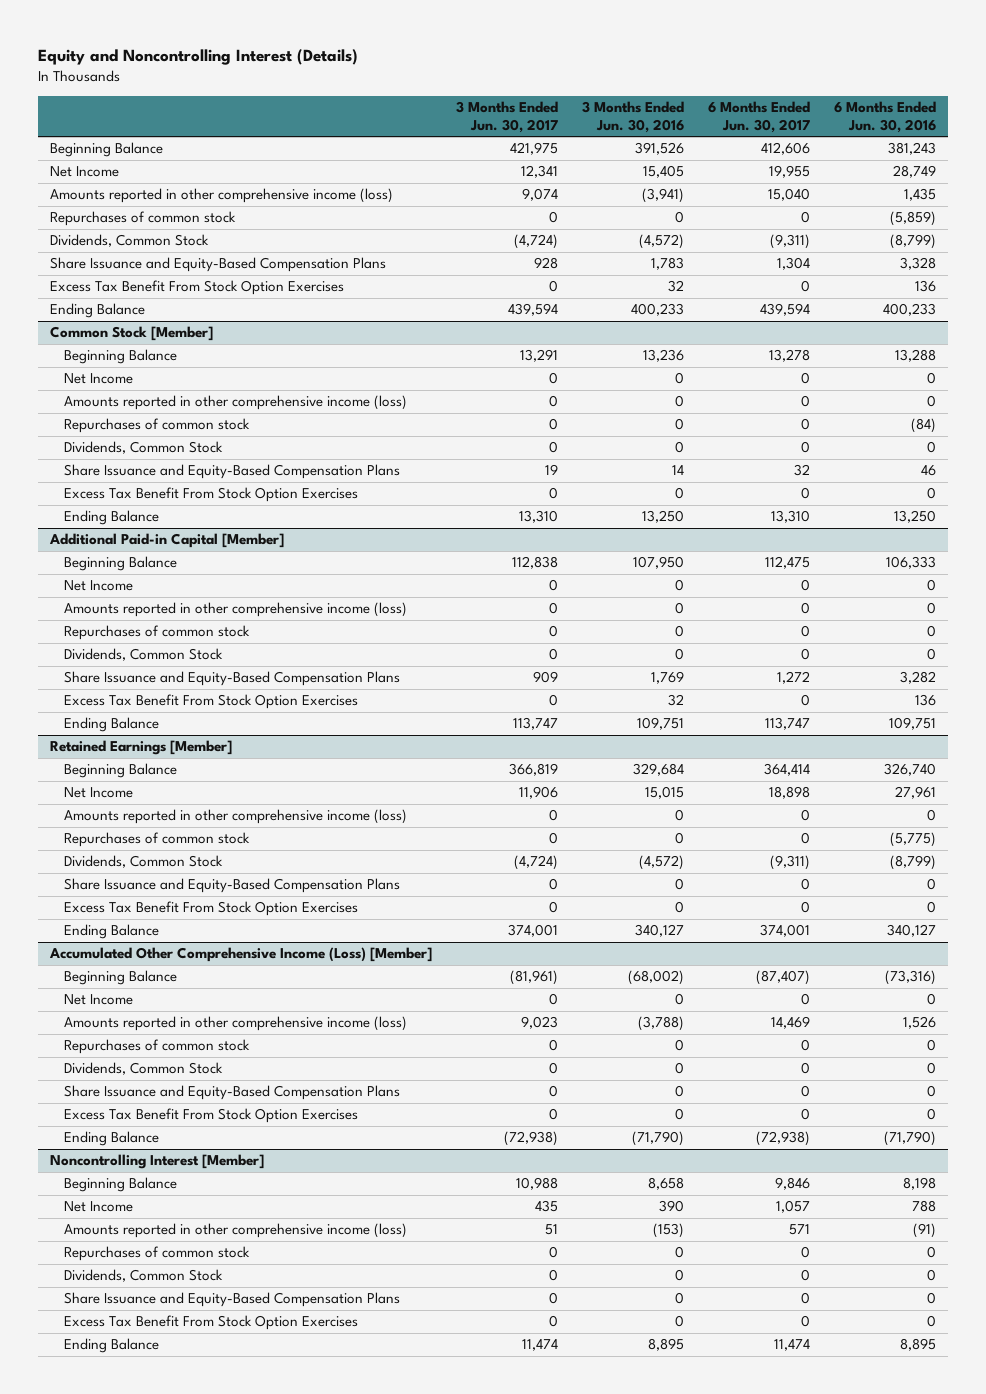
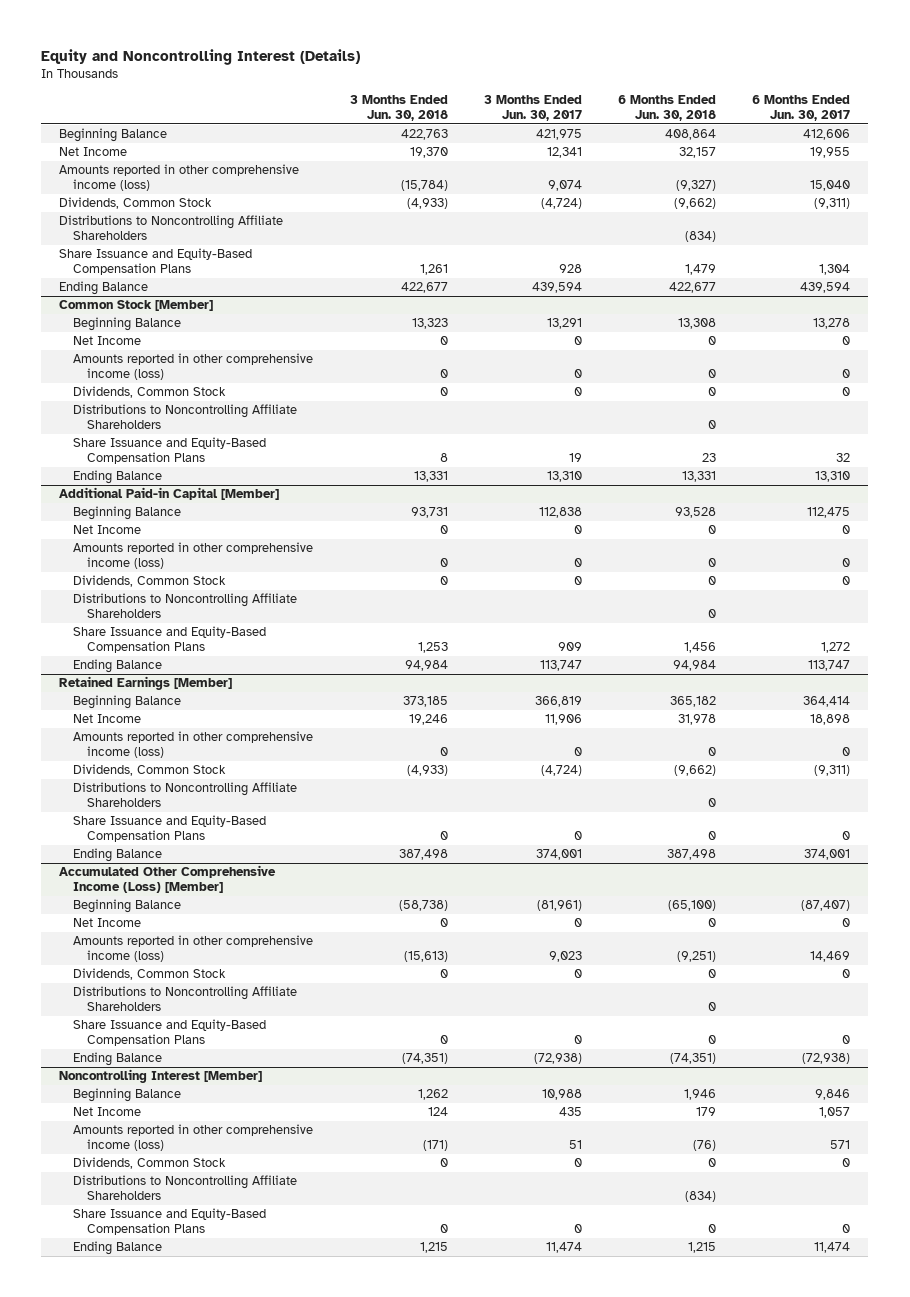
- | 3 Months Ended Jun. 30, 2017 | 3 Months Ended Jun. 30, 2016 | 6 Months Ended Jun. 30, 2017 | 6 Months Ended Jun. 30, 2016
+ | 3 Months Ended Jun. 30, 2018 | 3 Months Ended Jun. 30, 2017 | 6 Months Ended Jun. 30, 2018 | 6 Months Ended Jun. 30, 2017
- Repurchases of common stock | 0 | 0 | 0 | (5,859)
+ Distributions to Noncontrolling Affiliate Shareholders | | | (834) |
- Excess Tax Benefit From Stock Option Exercises | 0 | 32 | 0 | 136
@ Common Stock [Member]
- Repurchases of common stock | 0 | 0 | 0 | (84)
+ Distributions to Noncontrolling Affiliate Shareholders | | | 0 |
- Excess Tax Benefit From Stock Option Exercises | 0 | 0 | 0 | 0
@ Additional Paid-in Capital [Member]
- Repurchases of common stock | 0 | 0 | 0 | 0
+ Distributions to Noncontrolling Affiliate Shareholders | | | 0 |
- Excess Tax Benefit From Stock Option Exercises | 0 | 32 | 0 | 136
@ Retained Earnings [Member]
- Repurchases of common stock | 0 | 0 | 0 | (5,775)
+ Distributions to Noncontrolling Affiliate Shareholders | | | 0 |
- Excess Tax Benefit From Stock Option Exercises | 0 | 0 | 0 | 0
@ Accumulated Other Comprehensive Income (Loss) [Member]
- Repurchases of common stock | 0 | 0 | 0 | 0
+ Distributions to Noncontrolling Affiliate Shareholders | | | 0 |
- Excess Tax Benefit From Stock Option Exercises | 0 | 0 | 0 | 0
@ Noncontrolling Interest [Member]
- Repurchases of common stock | 0 | 0 | 0 | 0
+ Distributions to Noncontrolling Affiliate Shareholders | | | (834) |
- Excess Tax Benefit From Stock Option Exercises | 0 | 0 | 0 | 0

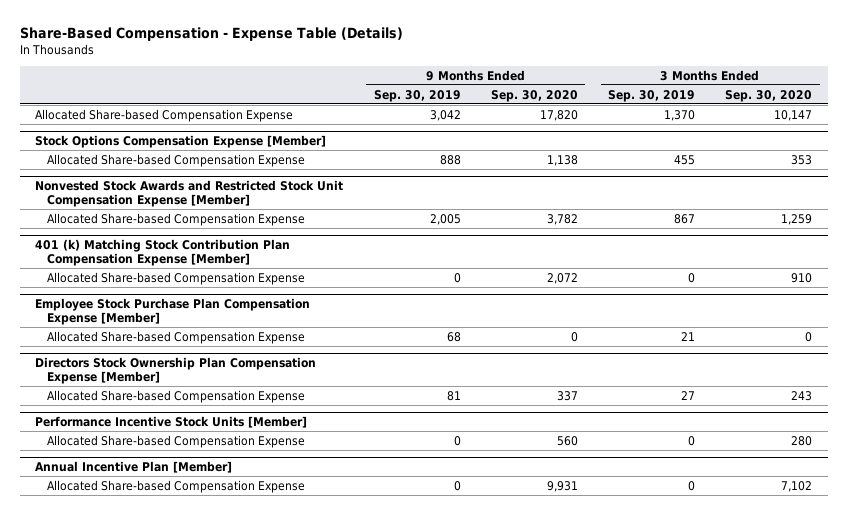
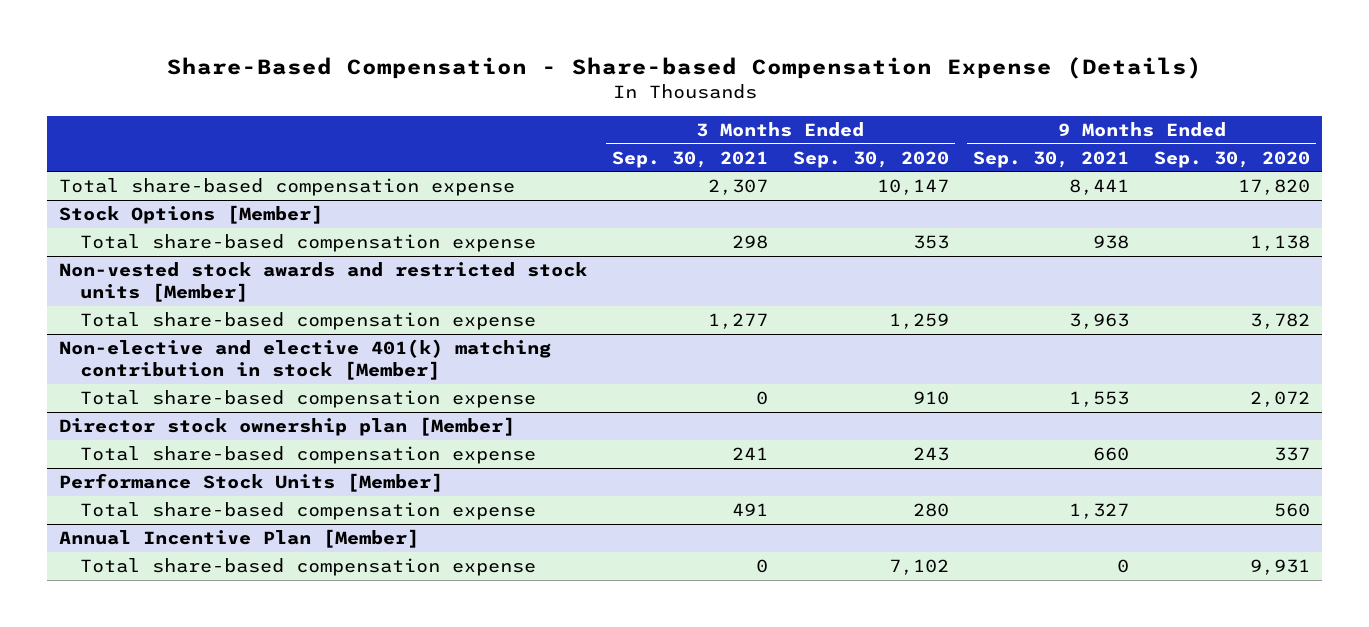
- Share-Based Compensation - Expense Table (Details)
+ Share-Based Compensation - Share-based Compensation Expense (Details)
- | 9 Months Ended Sep. 30, 2019 | 9 Months Ended Sep. 30, 2020 | 3 Months Ended Sep. 30, 2019 | 3 Months Ended Sep. 30, 2020
+ | 3 Months Ended Sep. 30, 2021 | 3 Months Ended Sep. 30, 2020 | 9 Months Ended Sep. 30, 2021 | 9 Months Ended Sep. 30, 2020
- Allocated Share-based Compensation Expense | 3,042 | 17,820 | 1,370 | 10,147
- Stock Options Compensation Expense [Member]
- Allocated Share-based Compensation Expense | 888 | 1,138 | 455 | 353
- Nonvested Stock Awards and Restricted Stock Unit Compensation Expense [Member]
- Allocated Share-based Compensation Expense | 2,005 | 3,782 | 867 | 1,259
- 401 (k) Matching Stock Contribution Plan Compensation Expense [Member]
- Allocated Share-based Compensation Expense | 0 | 2,072 | 0 | 910
- Employee Stock Purchase Plan Compensation Expense [Member]
- Allocated Share-based Compensation Expense | 68 | 0 | 21 | 0
- Directors Stock Ownership Plan Compensation Expense [Member]
- Allocated Share-based Compensation Expense | 81 | 337 | 27 | 243
- Performance Incentive Stock Units [Member]
- Allocated Share-based Compensation Expense | 0 | 560 | 0 | 280
+ Total share-based compensation expense | 2,307 | 10,147 | 8,441 | 17,820
+ Stock Options [Member]
+ Total share-based compensation expense | 298 | 353 | 938 | 1,138
+ Non-vested stock awards and restricted stock units [Member]
+ Total share-based compensation expense | 1,277 | 1,259 | 3,963 | 3,782
+ Non-elective and elective 401(k) matching contribution in stock [Member]
+ Total share-based compensation expense | 0 | 910 | 1,553 | 2,072
+ Director stock ownership plan [Member]
+ Total share-based compensation expense | 241 | 243 | 660 | 337
+ Performance Stock Units [Member]
+ Total share-based compensation expense | 491 | 280 | 1,327 | 560
@ Annual Incentive Plan [Member]
- Allocated Share-based Compensation Expense | 0 | 9,931 | 0 | 7,102
+ Total share-based compensation expense | 0 | 7,102 | 0 | 9,931

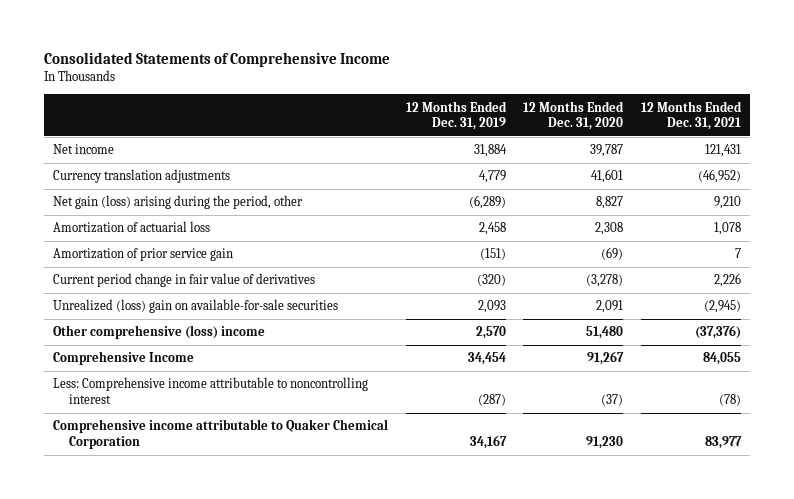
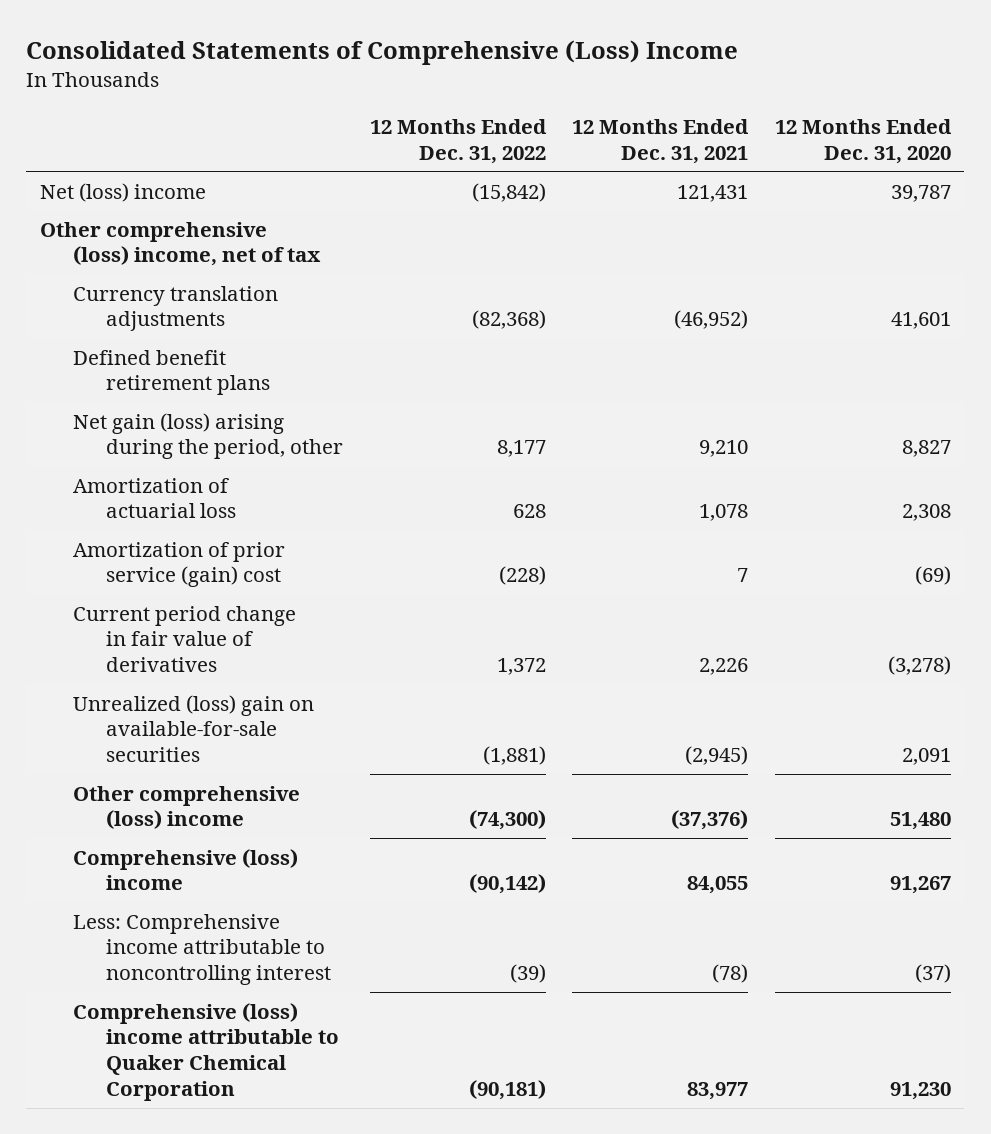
- Consolidated Statements of Comprehensive Income
+ Consolidated Statements of Comprehensive (Loss) Income
- | 12 Months Ended Dec. 31, 2019 | 12 Months Ended Dec. 31, 2020 | 12 Months Ended Dec. 31, 2021
+ | 12 Months Ended Dec. 31, 2022 | 12 Months Ended Dec. 31, 2021 | 12 Months Ended Dec. 31, 2020
- Net income | 31,884 | 39,787 | 121,431
+ Net (loss) income | (15,842) | 121,431 | 39,787
+ Other comprehensive (loss) income, net of tax
+ Defined benefit retirement plans
- Amortization of prior service gain | (151) | (69) | 7
+ Amortization of prior service (gain) cost | (228) | 7 | (69)
- Comprehensive Income | 34,454 | 91,267 | 84,055
+ Comprehensive (loss) income | (90,142) | 84,055 | 91,267
- Comprehensive income attributable to Quaker Chemical Corporation | 34,167 | 91,230 | 83,977
+ Comprehensive (loss) income attributable to Quaker Chemical Corporation | (90,181) | 83,977 | 91,230

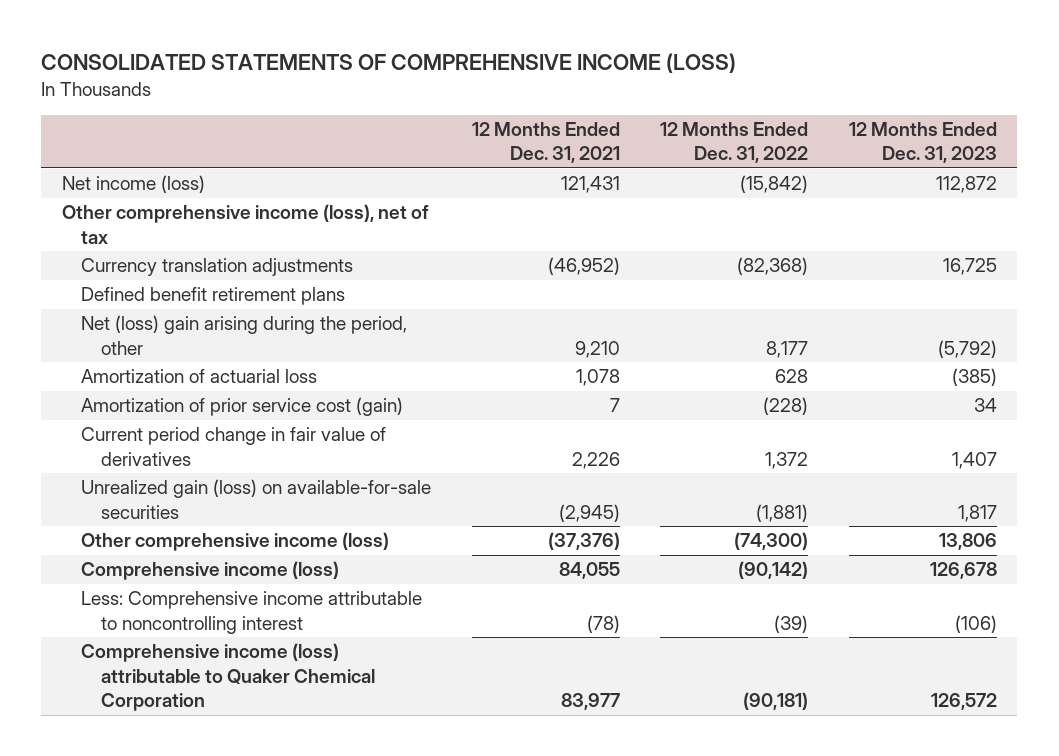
- Consolidated Statements of Comprehensive (Loss) Income
+ CONSOLIDATED STATEMENTS OF COMPREHENSIVE INCOME (LOSS)
- | 12 Months Ended Dec. 31, 2022 | 12 Months Ended Dec. 31, 2021 | 12 Months Ended Dec. 31, 2020
+ | 12 Months Ended Dec. 31, 2021 | 12 Months Ended Dec. 31, 2022 | 12 Months Ended Dec. 31, 2023
- Net (loss) income | (15,842) | 121,431 | 39,787
- Other comprehensive (loss) income, net of tax
+ Net income (loss) | 121,431 | (15,842) | 112,872
+ Other comprehensive income (loss), net of tax
- Net gain (loss) arising during the period, other | 8,177 | 9,210 | 8,827
+ Net (loss) gain arising during the period, other | 9,210 | 8,177 | (5,792)
- Amortization of prior service (gain) cost | (228) | 7 | (69)
+ Amortization of prior service cost (gain) | 7 | (228) | 34
- Unrealized (loss) gain on available-for-sale securities | (1,881) | (2,945) | 2,091
- Other comprehensive (loss) income | (74,300) | (37,376) | 51,480
- Comprehensive (loss) income | (90,142) | 84,055 | 91,267
+ Unrealized gain (loss) on available-for-sale securities | (2,945) | (1,881) | 1,817
+ Other comprehensive income (loss) | (37,376) | (74,300) | 13,806
+ Comprehensive income (loss) | 84,055 | (90,142) | 126,678
- Comprehensive (loss) income attributable to Quaker Chemical Corporation | (90,181) | 83,977 | 91,230
+ Comprehensive income (loss) attributable to Quaker Chemical Corporation | 83,977 | (90,181) | 126,572

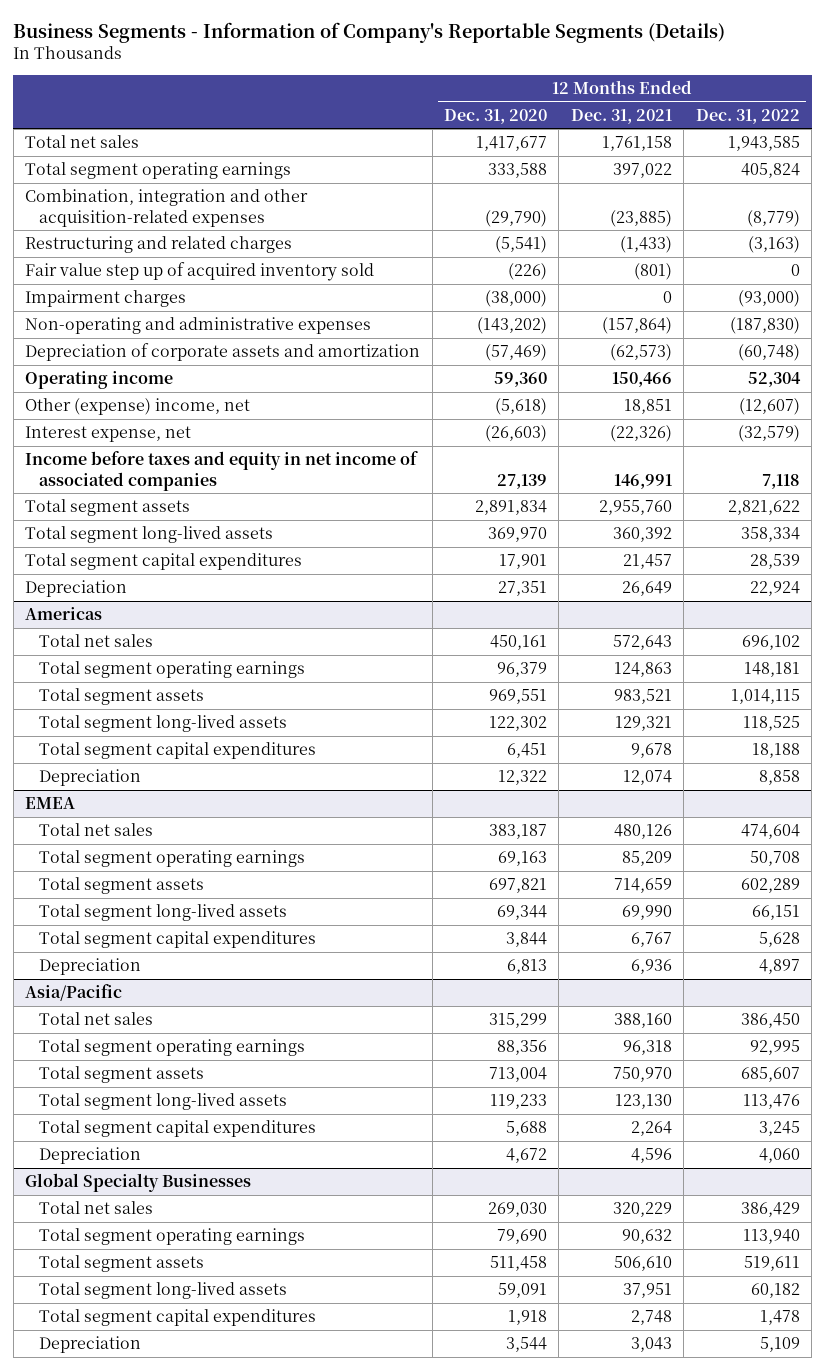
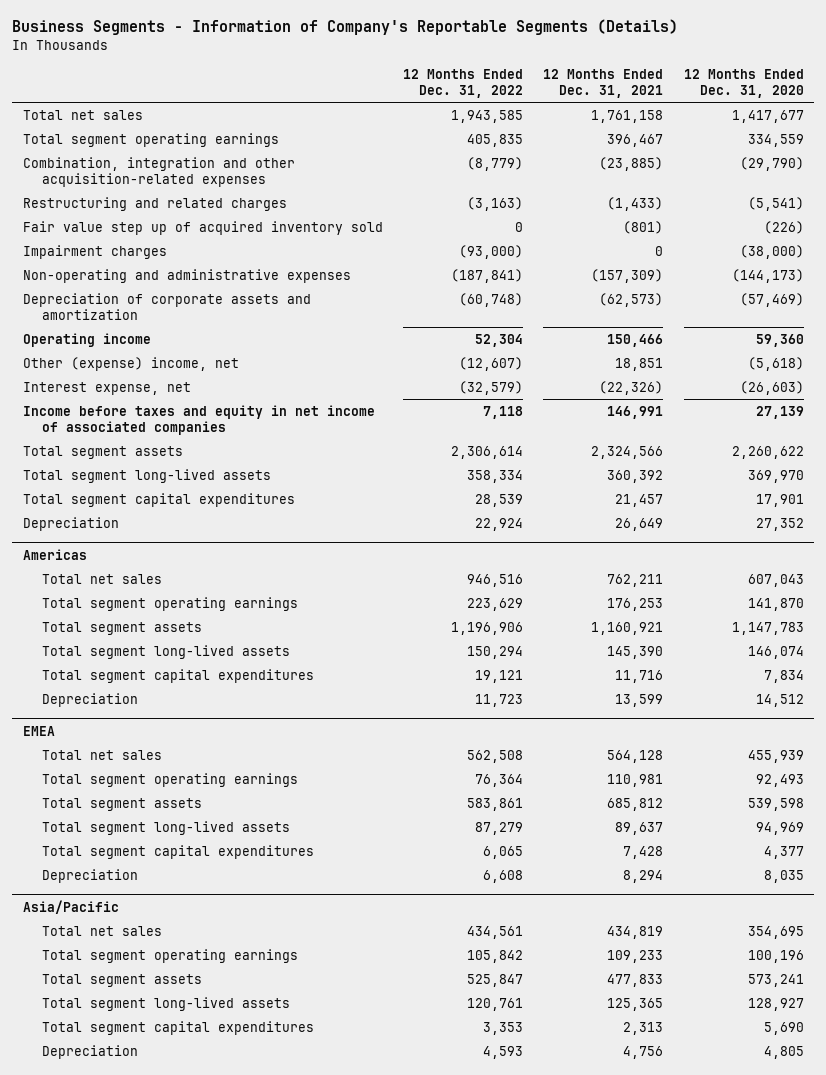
- | 12 Months Ended Dec. 31, 2020 | 12 Months Ended Dec. 31, 2021 | 12 Months Ended Dec. 31, 2022
+ | 12 Months Ended Dec. 31, 2022 | 12 Months Ended Dec. 31, 2021 | 12 Months Ended Dec. 31, 2020
- Total segment operating earnings | 333,588 | 397,022 | 405,824
+ Total segment operating earnings | 405,835 | 396,467 | 334,559
- Non-operating and administrative expenses | (143,202) | (157,864) | (187,830)
+ Non-operating and administrative expenses | (187,841) | (157,309) | (144,173)
- Total segment assets | 2,891,834 | 2,955,760 | 2,821,622
+ Total segment assets | 2,306,614 | 2,324,566 | 2,260,622
- Depreciation | 27,351 | 26,649 | 22,924
+ Depreciation | 22,924 | 26,649 | 27,352
@ Americas
- Total net sales | 450,161 | 572,643 | 696,102
- Total segment operating earnings | 96,379 | 124,863 | 148,181
- Total segment assets | 969,551 | 983,521 | 1,014,115
- Total segment long-lived assets | 122,302 | 129,321 | 118,525
- Total segment capital expenditures | 6,451 | 9,678 | 18,188
- Depreciation | 12,322 | 12,074 | 8,858
+ Total net sales | 946,516 | 762,211 | 607,043
+ Total segment operating earnings | 223,629 | 176,253 | 141,870
+ Total segment assets | 1,196,906 | 1,160,921 | 1,147,783
+ Total segment long-lived assets | 150,294 | 145,390 | 146,074
+ Total segment capital expenditures | 19,121 | 11,716 | 7,834
+ Depreciation | 11,723 | 13,599 | 14,512
@ EMEA
- Total net sales | 383,187 | 480,126 | 474,604
- Total segment operating earnings | 69,163 | 85,209 | 50,708
- Total segment assets | 697,821 | 714,659 | 602,289
- Total segment long-lived assets | 69,344 | 69,990 | 66,151
- Total segment capital expenditures | 3,844 | 6,767 | 5,628
- Depreciation | 6,813 | 6,936 | 4,897
+ Total net sales | 562,508 | 564,128 | 455,939
+ Total segment operating earnings | 76,364 | 110,981 | 92,493
+ Total segment assets | 583,861 | 685,812 | 539,598
+ Total segment long-lived assets | 87,279 | 89,637 | 94,969
+ Total segment capital expenditures | 6,065 | 7,428 | 4,377
+ Depreciation | 6,608 | 8,294 | 8,035
@ Asia/Pacific
- Total net sales | 315,299 | 388,160 | 386,450
- Total segment operating earnings | 88,356 | 96,318 | 92,995
- Total segment assets | 713,004 | 750,970 | 685,607
- Total segment long-lived assets | 119,233 | 123,130 | 113,476
- Total segment capital expenditures | 5,688 | 2,264 | 3,245
- Depreciation | 4,672 | 4,596 | 4,060
- Global Specialty Businesses
- Total net sales | 269,030 | 320,229 | 386,429
- Total segment operating earnings | 79,690 | 90,632 | 113,940
- Total segment assets | 511,458 | 506,610 | 519,611
- Total segment long-lived assets | 59,091 | 37,951 | 60,182
- Total segment capital expenditures | 1,918 | 2,748 | 1,478
- Depreciation | 3,544 | 3,043 | 5,109
@ Asia/Pacific
+ Total net sales | 434,561 | 434,819 | 354,695
+ Total segment operating earnings | 105,842 | 109,233 | 100,196
+ Total segment assets | 525,847 | 477,833 | 573,241
+ Total segment long-lived assets | 120,761 | 125,365 | 128,927
+ Total segment capital expenditures | 3,353 | 2,313 | 5,690
+ Depreciation | 4,593 | 4,756 | 4,805

